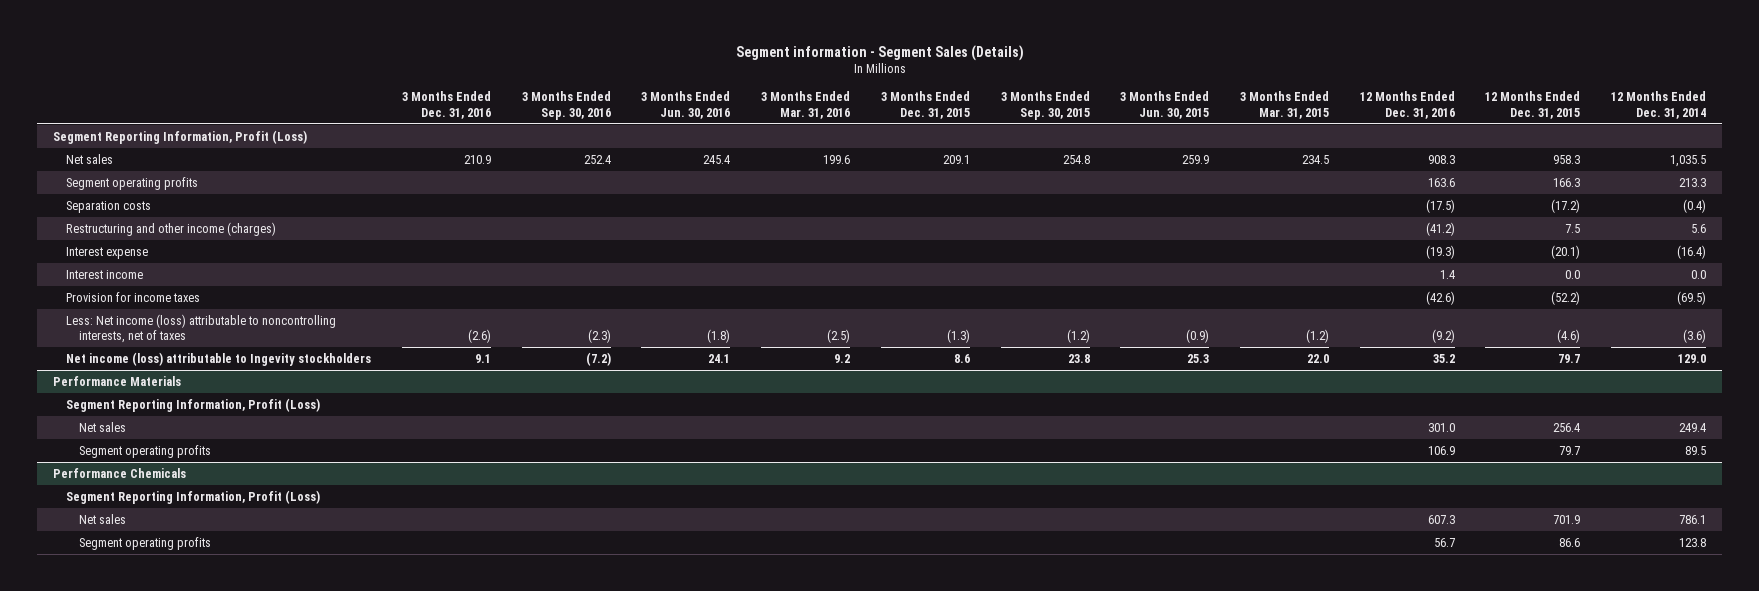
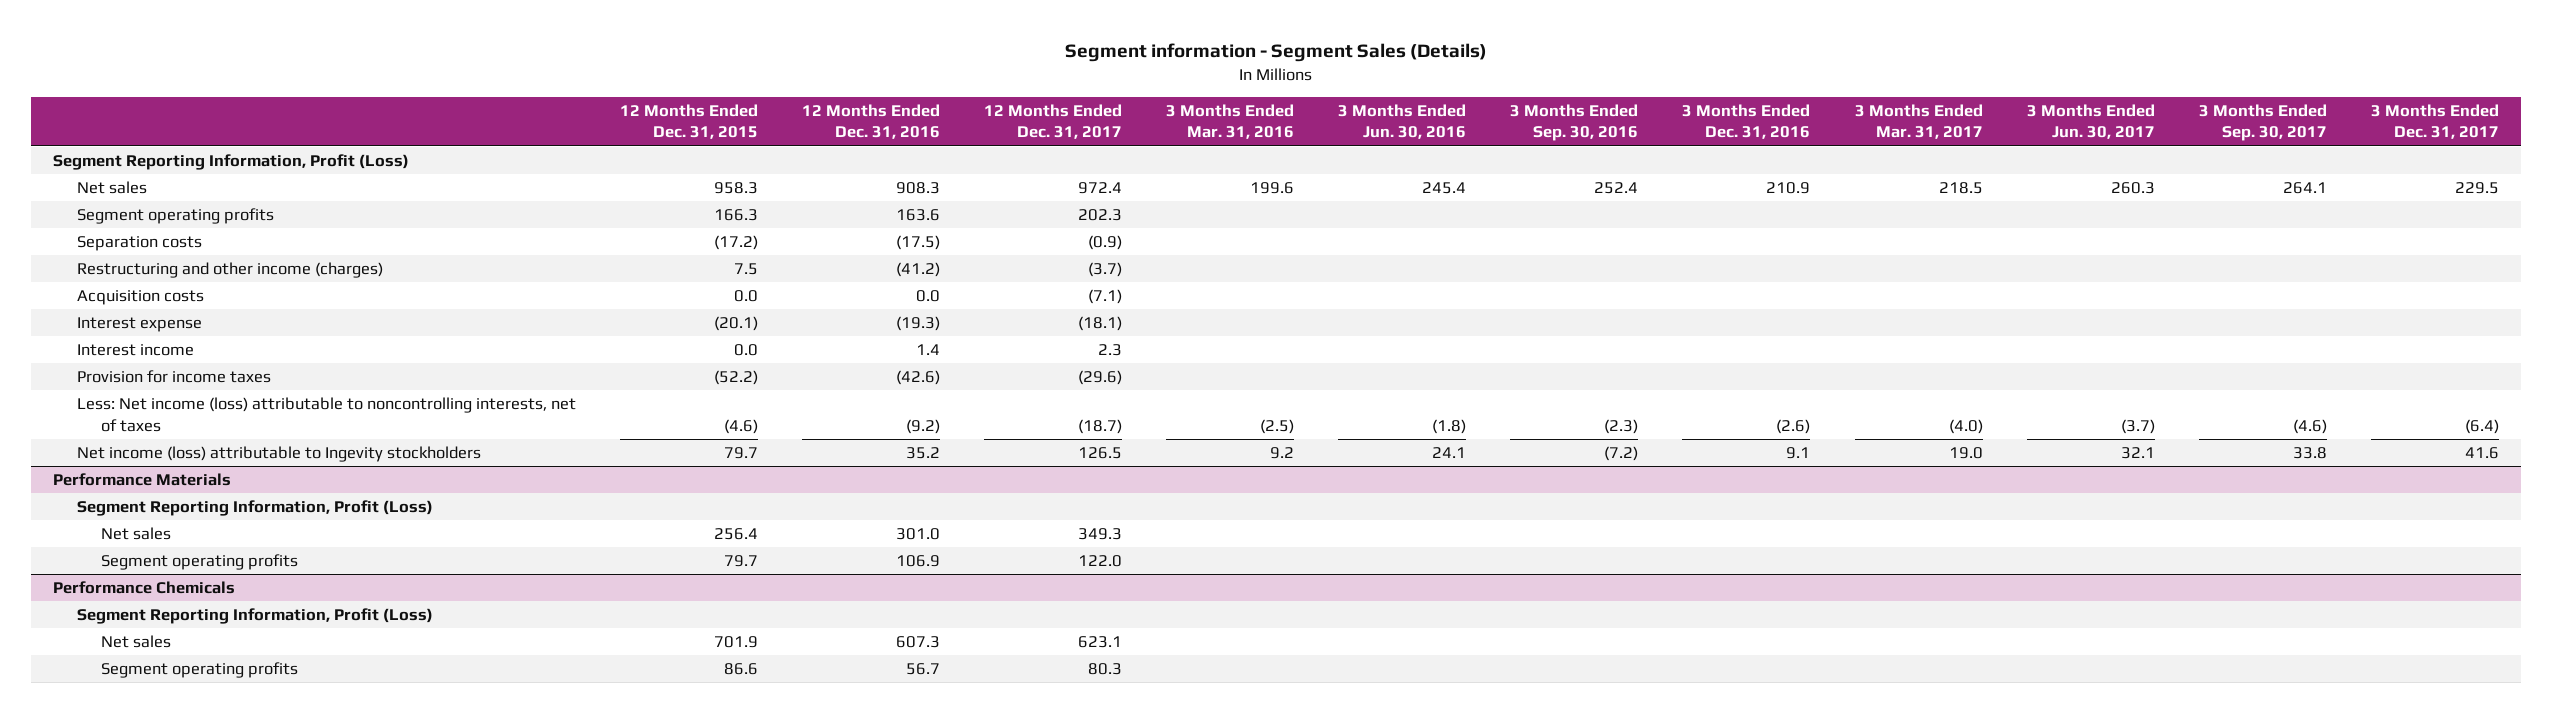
- | 3 Months Ended Dec. 31, 2016 | 3 Months Ended Sep. 30, 2016 | 3 Months Ended Jun. 30, 2016 | 3 Months Ended Mar. 31, 2016 | 3 Months Ended Dec. 31, 2015 | 3 Months Ended Sep. 30, 2015 | 3 Months Ended Jun. 30, 2015 | 3 Months Ended Mar. 31, 2015 | 12 Months Ended Dec. 31, 2016 | 12 Months Ended Dec. 31, 2015 | 12 Months Ended Dec. 31, 2014
+ | 12 Months Ended Dec. 31, 2015 | 12 Months Ended Dec. 31, 2016 | 12 Months Ended Dec. 31, 2017 | 3 Months Ended Mar. 31, 2016 | 3 Months Ended Jun. 30, 2016 | 3 Months Ended Sep. 30, 2016 | 3 Months Ended Dec. 31, 2016 | 3 Months Ended Mar. 31, 2017 | 3 Months Ended Jun. 30, 2017 | 3 Months Ended Sep. 30, 2017 | 3 Months Ended Dec. 31, 2017
+ Acquisition costs | 0.0 | 0.0 | (7.1) | | | | | | | |

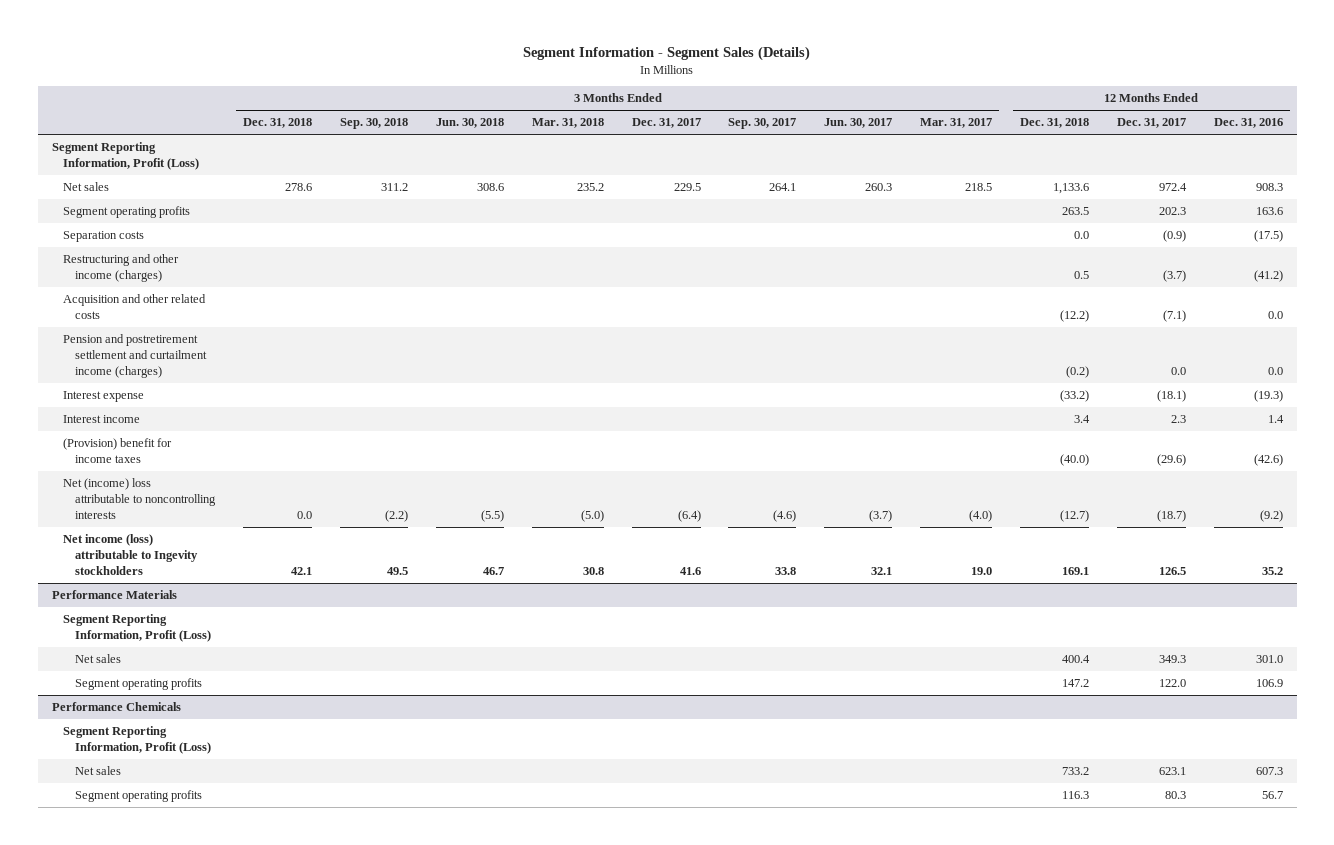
- Segment information - Segment Sales (Details)
+ Segment Information - Segment Sales (Details)
- | 12 Months Ended Dec. 31, 2015 | 12 Months Ended Dec. 31, 2016 | 12 Months Ended Dec. 31, 2017 | 3 Months Ended Mar. 31, 2016 | 3 Months Ended Jun. 30, 2016 | 3 Months Ended Sep. 30, 2016 | 3 Months Ended Dec. 31, 2016 | 3 Months Ended Mar. 31, 2017 | 3 Months Ended Jun. 30, 2017 | 3 Months Ended Sep. 30, 2017 | 3 Months Ended Dec. 31, 2017
+ | 3 Months Ended Dec. 31, 2018 | 3 Months Ended Sep. 30, 2018 | 3 Months Ended Jun. 30, 2018 | 3 Months Ended Mar. 31, 2018 | 3 Months Ended Dec. 31, 2017 | 3 Months Ended Sep. 30, 2017 | 3 Months Ended Jun. 30, 2017 | 3 Months Ended Mar. 31, 2017 | 12 Months Ended Dec. 31, 2018 | 12 Months Ended Dec. 31, 2017 | 12 Months Ended Dec. 31, 2016
- Acquisition costs | 0.0 | 0.0 | (7.1) | | | | | | | |
+ Acquisition and other related costs | | | | | | | | | (12.2) | (7.1) | 0.0
+ Pension and postretirement settlement and curtailment income (charges) | | | | | | | | | (0.2) | 0.0 | 0.0
- Provision for income taxes | (52.2) | (42.6) | (29.6) | | | | | | | |
- Less: Net income (loss) attributable to noncontrolling interests, net of taxes | (4.6) | (9.2) | (18.7) | (2.5) | (1.8) | (2.3) | (2.6) | (4.0) | (3.7) | (4.6) | (6.4)
+ (Provision) benefit for income taxes | | | | | | | | | (40.0) | (29.6) | (42.6)
+ Net (income) loss attributable to noncontrolling interests | 0.0 | (2.2) | (5.5) | (5.0) | (6.4) | (4.6) | (3.7) | (4.0) | (12.7) | (18.7) | (9.2)

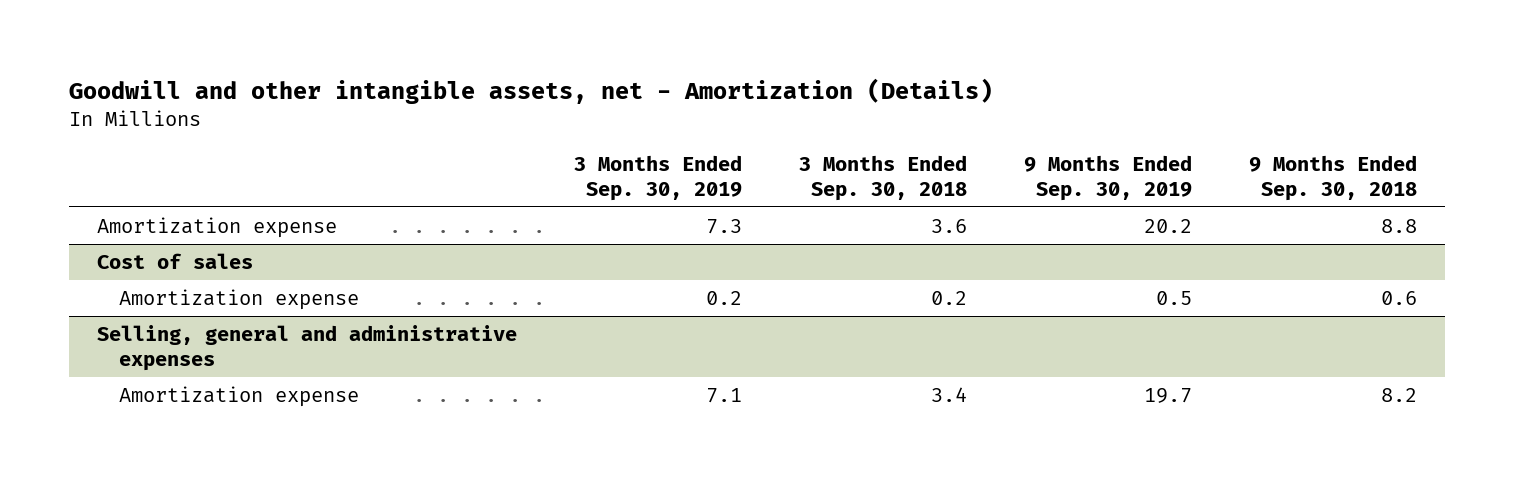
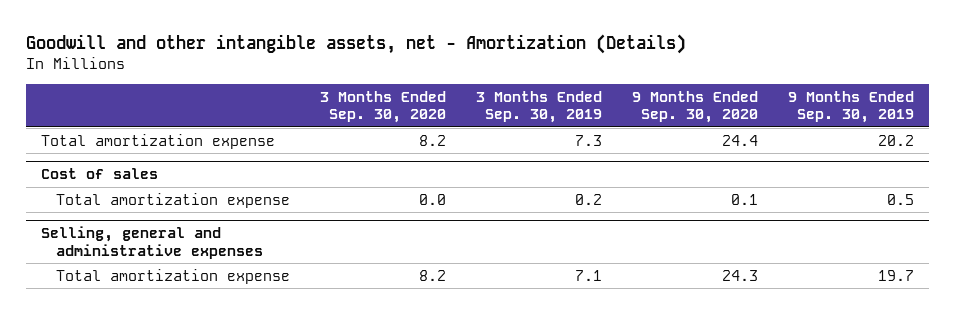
- | 3 Months Ended Sep. 30, 2019 | 3 Months Ended Sep. 30, 2018 | 9 Months Ended Sep. 30, 2019 | 9 Months Ended Sep. 30, 2018
+ | 3 Months Ended Sep. 30, 2020 | 3 Months Ended Sep. 30, 2019 | 9 Months Ended Sep. 30, 2020 | 9 Months Ended Sep. 30, 2019
- Amortization expense | 7.3 | 3.6 | 20.2 | 8.8
+ Total amortization expense | 8.2 | 7.3 | 24.4 | 20.2
@ Cost of sales
- Amortization expense | 0.2 | 0.2 | 0.5 | 0.6
+ Total amortization expense | 0.0 | 0.2 | 0.1 | 0.5
@ Selling, general and administrative expenses
- Amortization expense | 7.1 | 3.4 | 19.7 | 8.2
+ Total amortization expense | 8.2 | 7.1 | 24.3 | 19.7

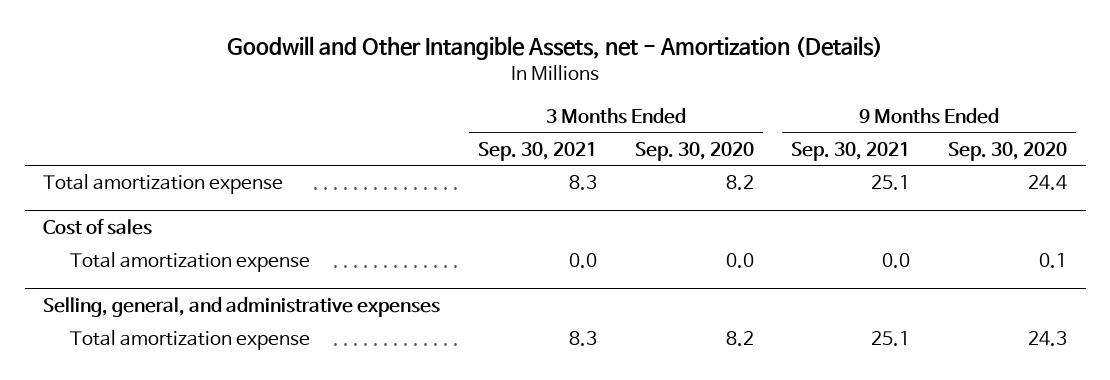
- Goodwill and other intangible assets, net - Amortization (Details)
+ Goodwill and Other Intangible Assets, net - Amortization (Details)
- | 3 Months Ended Sep. 30, 2020 | 3 Months Ended Sep. 30, 2019 | 9 Months Ended Sep. 30, 2020 | 9 Months Ended Sep. 30, 2019
+ | 3 Months Ended Sep. 30, 2021 | 3 Months Ended Sep. 30, 2020 | 9 Months Ended Sep. 30, 2021 | 9 Months Ended Sep. 30, 2020
- Selling, general and administrative expenses
+ Selling, general, and administrative expenses

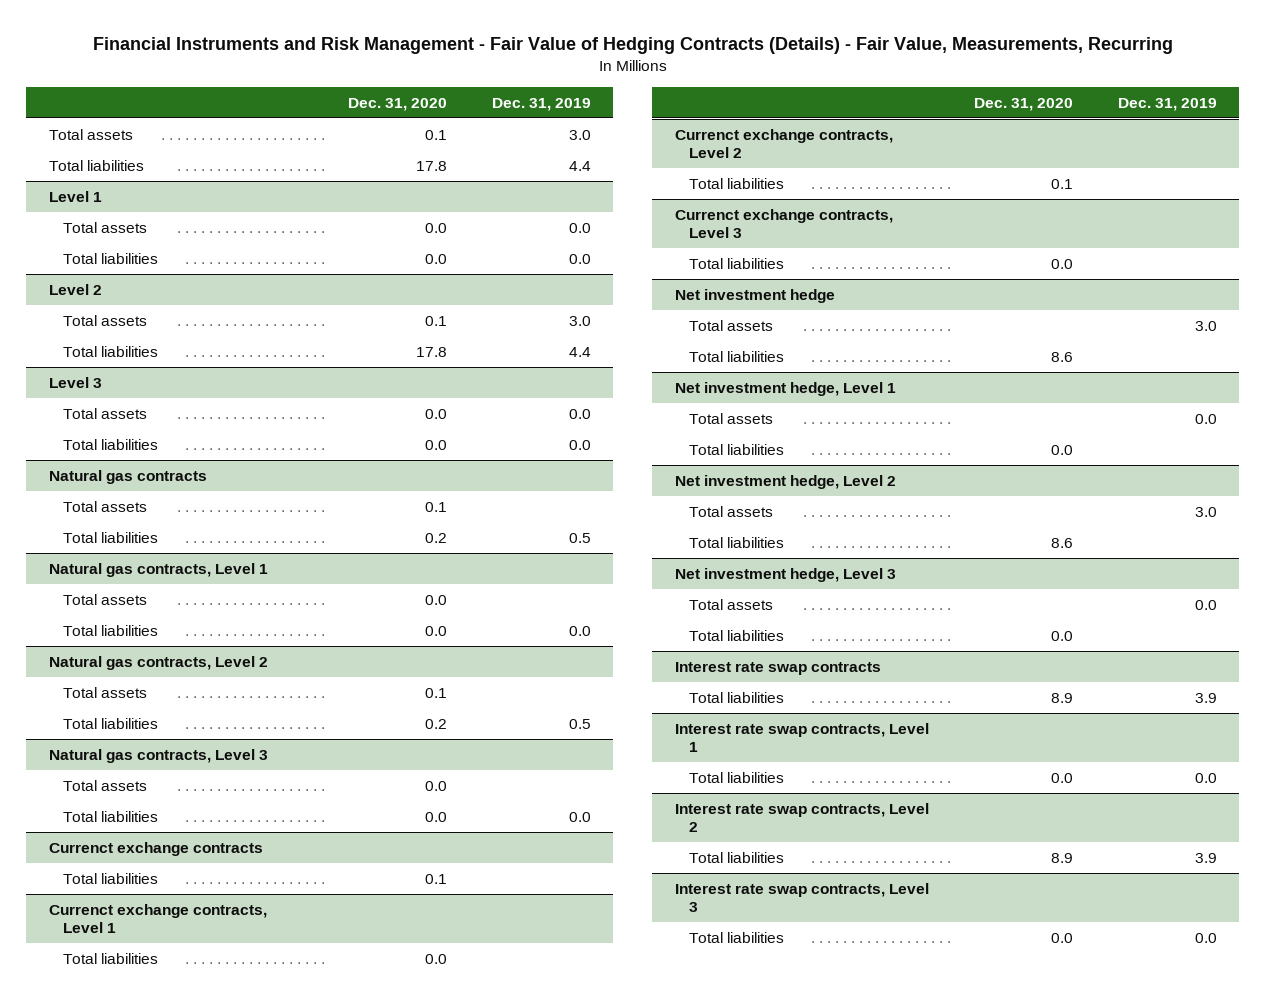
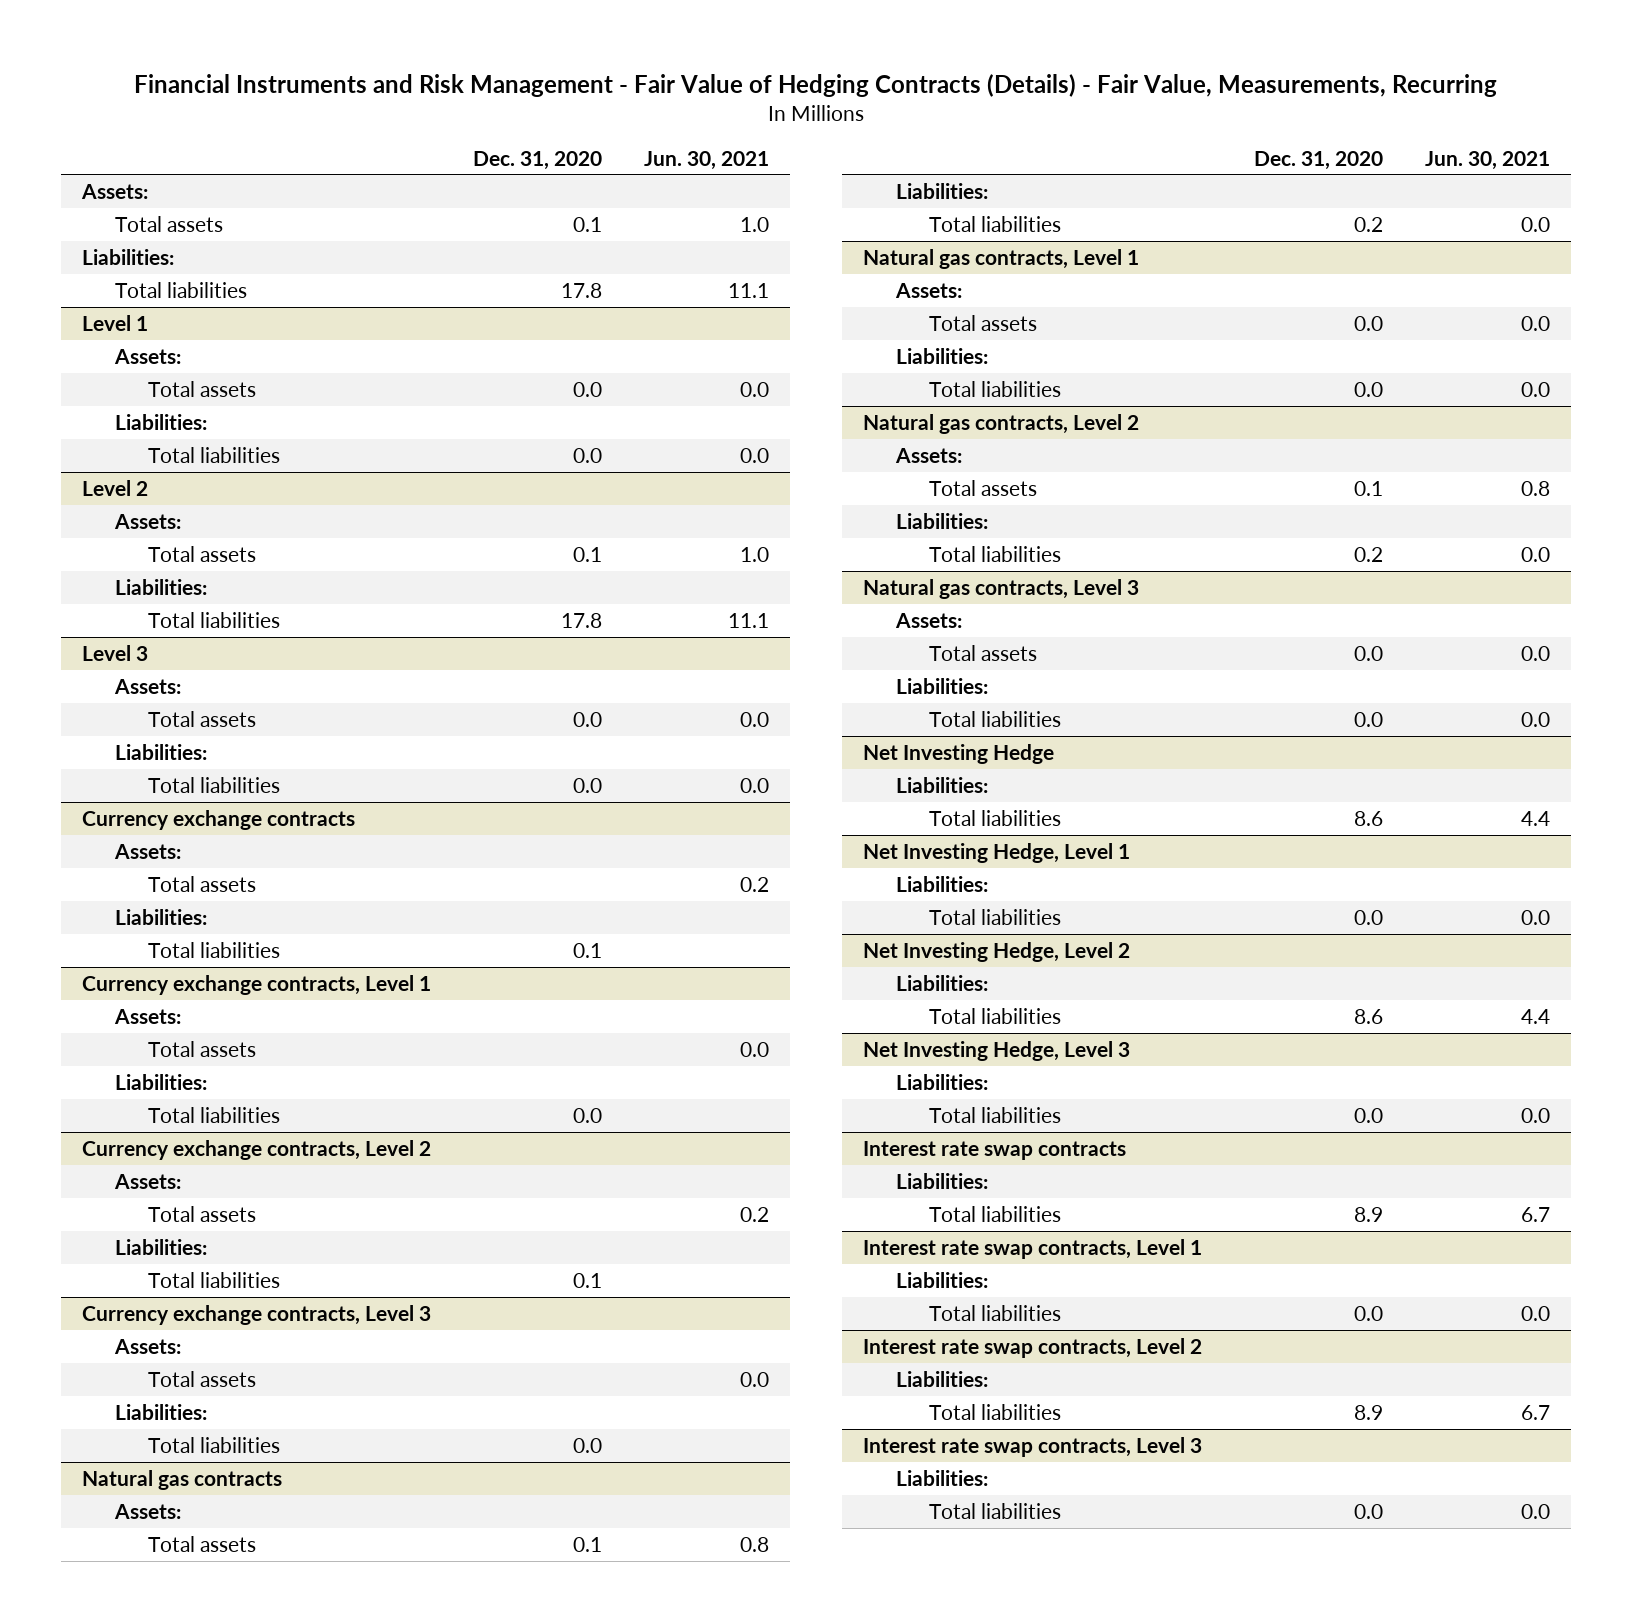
- | Dec. 31, 2020 | Dec. 31, 2019
+ | Dec. 31, 2020 | Jun. 30, 2021
+ Assets:
+ Liabilities:
@ Level 1
+ Assets:
+ Liabilities:
@ Level 2
+ Assets:
+ Liabilities:
@ Level 3
+ Assets:
+ Liabilities:
+ Currency exchange contracts
+ Assets:
+ Total assets | | 0.2
+ Liabilities:
+ Total liabilities | 0.1 |
+ Currency exchange contracts, Level 1
+ Assets:
+ Total assets | | 0.0
+ Liabilities:
+ Total liabilities | 0.0 |
+ Currency exchange contracts, Level 2
+ Assets:
+ Total assets | | 0.2
+ Liabilities:
+ Total liabilities | 0.1 |
+ Currency exchange contracts, Level 3
+ Assets:
+ Total assets | | 0.0
+ Liabilities:
+ Total liabilities | 0.0 |
@ Natural gas contracts
+ Assets:
+ Liabilities:
@ Natural gas contracts, Level 1
+ Assets:
+ Liabilities:
@ Natural gas contracts, Level 2
+ Assets:
+ Liabilities:
@ Natural gas contracts, Level 3
+ Assets:
- Total liabilities | 0.0 | 0.0
- Currenct exchange contracts
- Total liabilities | 0.1 |
- Currenct exchange contracts, Level 1
- Total liabilities | 0.0 |
- Currenct exchange contracts, Level 2
- Total liabilities | 0.1 |
- Currenct exchange contracts, Level 3
@ Natural gas contracts, Level 3
+ Liabilities:
- Net investment hedge
- Total assets | | 3.0
+ Net Investing Hedge
+ Liabilities:
- Net investment hedge, Level 1
- Total assets | | 0.0
+ Net Investing Hedge, Level 1
+ Liabilities:
- Net investment hedge, Level 2
- Total assets | | 3.0
+ Net Investing Hedge, Level 2
+ Liabilities:
- Net investment hedge, Level 3
- Total assets | | 0.0
+ Net Investing Hedge, Level 3
+ Liabilities:
@ Interest rate swap contracts
+ Liabilities:
@ Interest rate swap contracts, Level 1
+ Liabilities:
@ Interest rate swap contracts, Level 2
+ Liabilities:
@ Interest rate swap contracts, Level 3
+ Liabilities:

